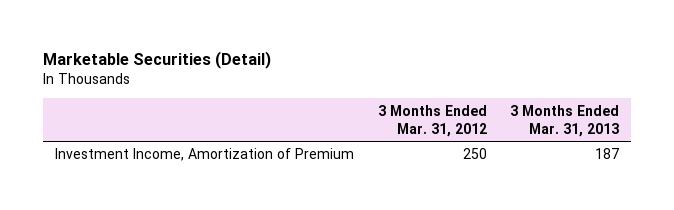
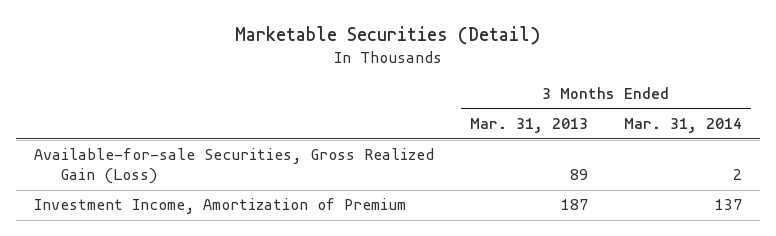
- | 3 Months Ended Mar. 31, 2012 | 3 Months Ended Mar. 31, 2013
+ | 3 Months Ended Mar. 31, 2013 | 3 Months Ended Mar. 31, 2014
+ Available-for-sale Securities, Gross Realized Gain (Loss) | 89 | 2

